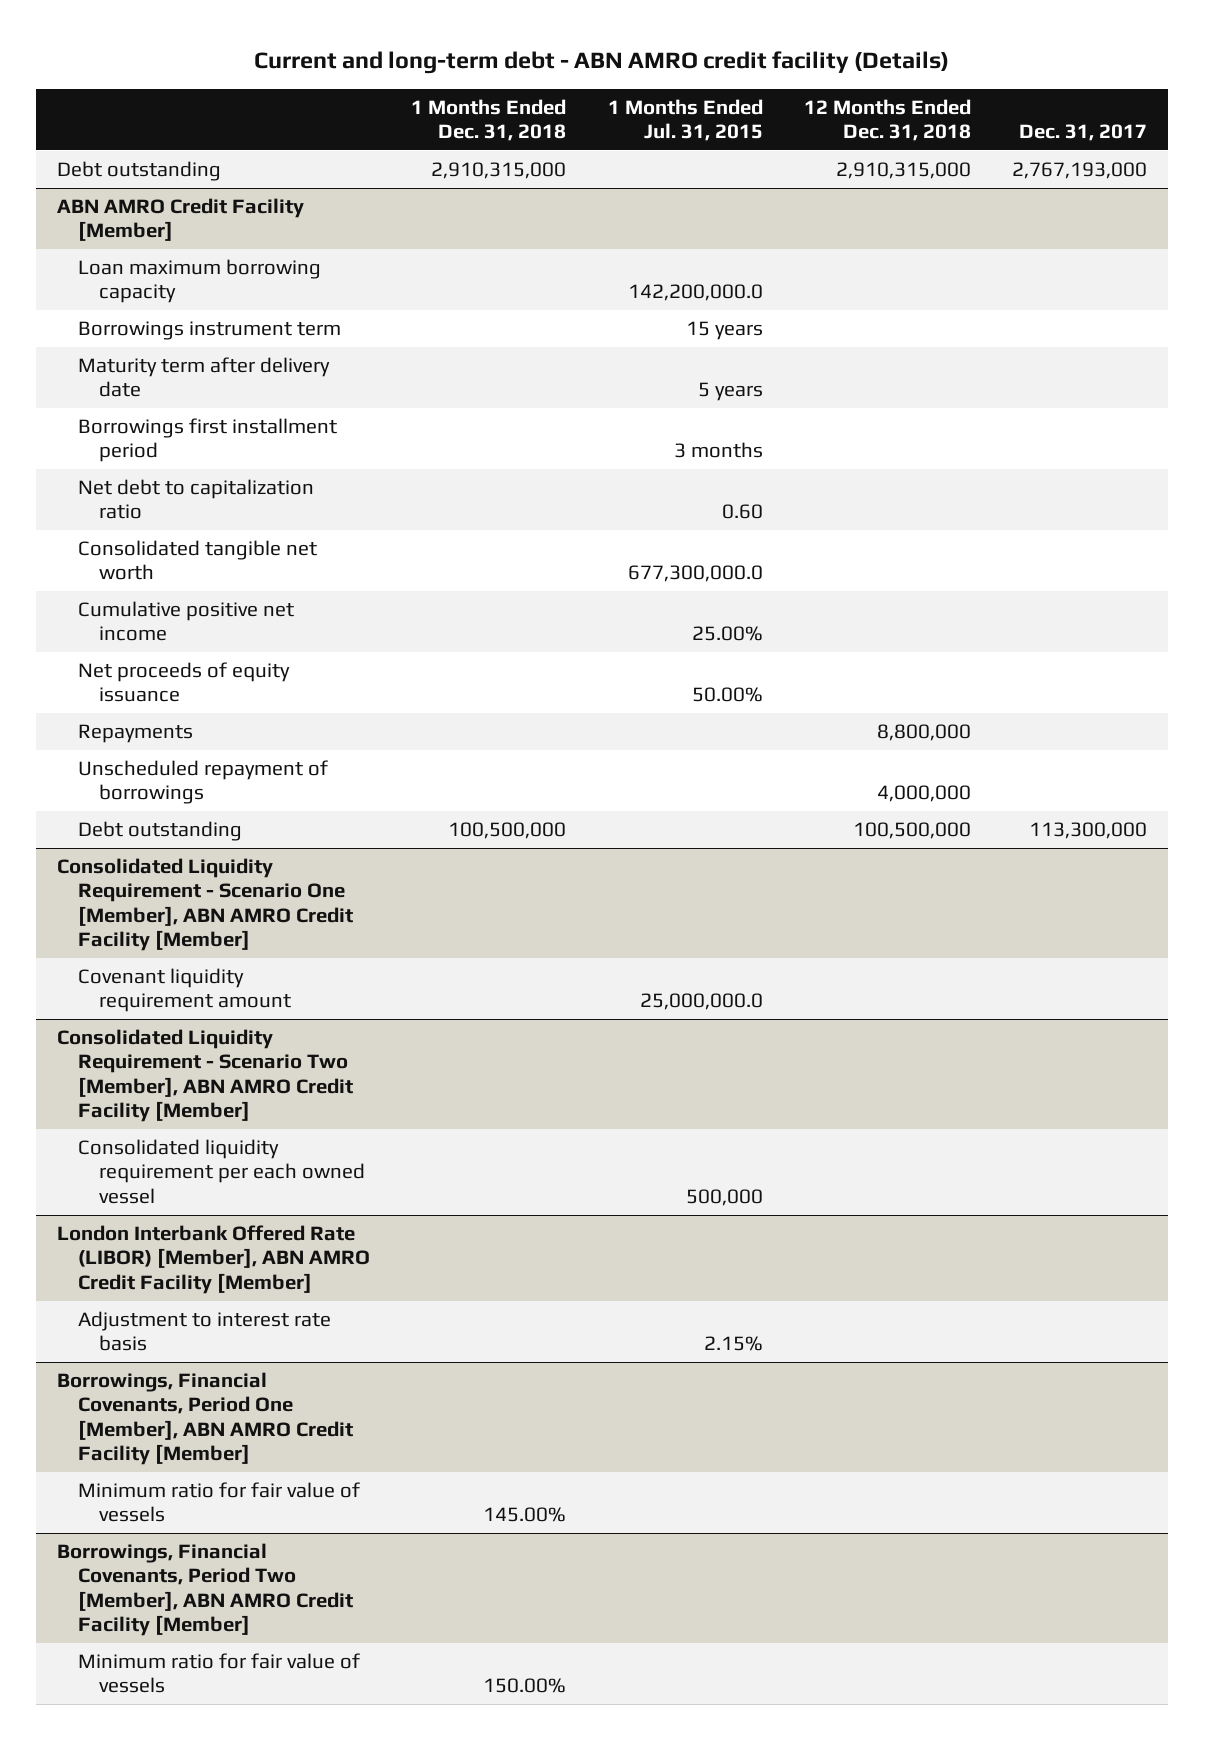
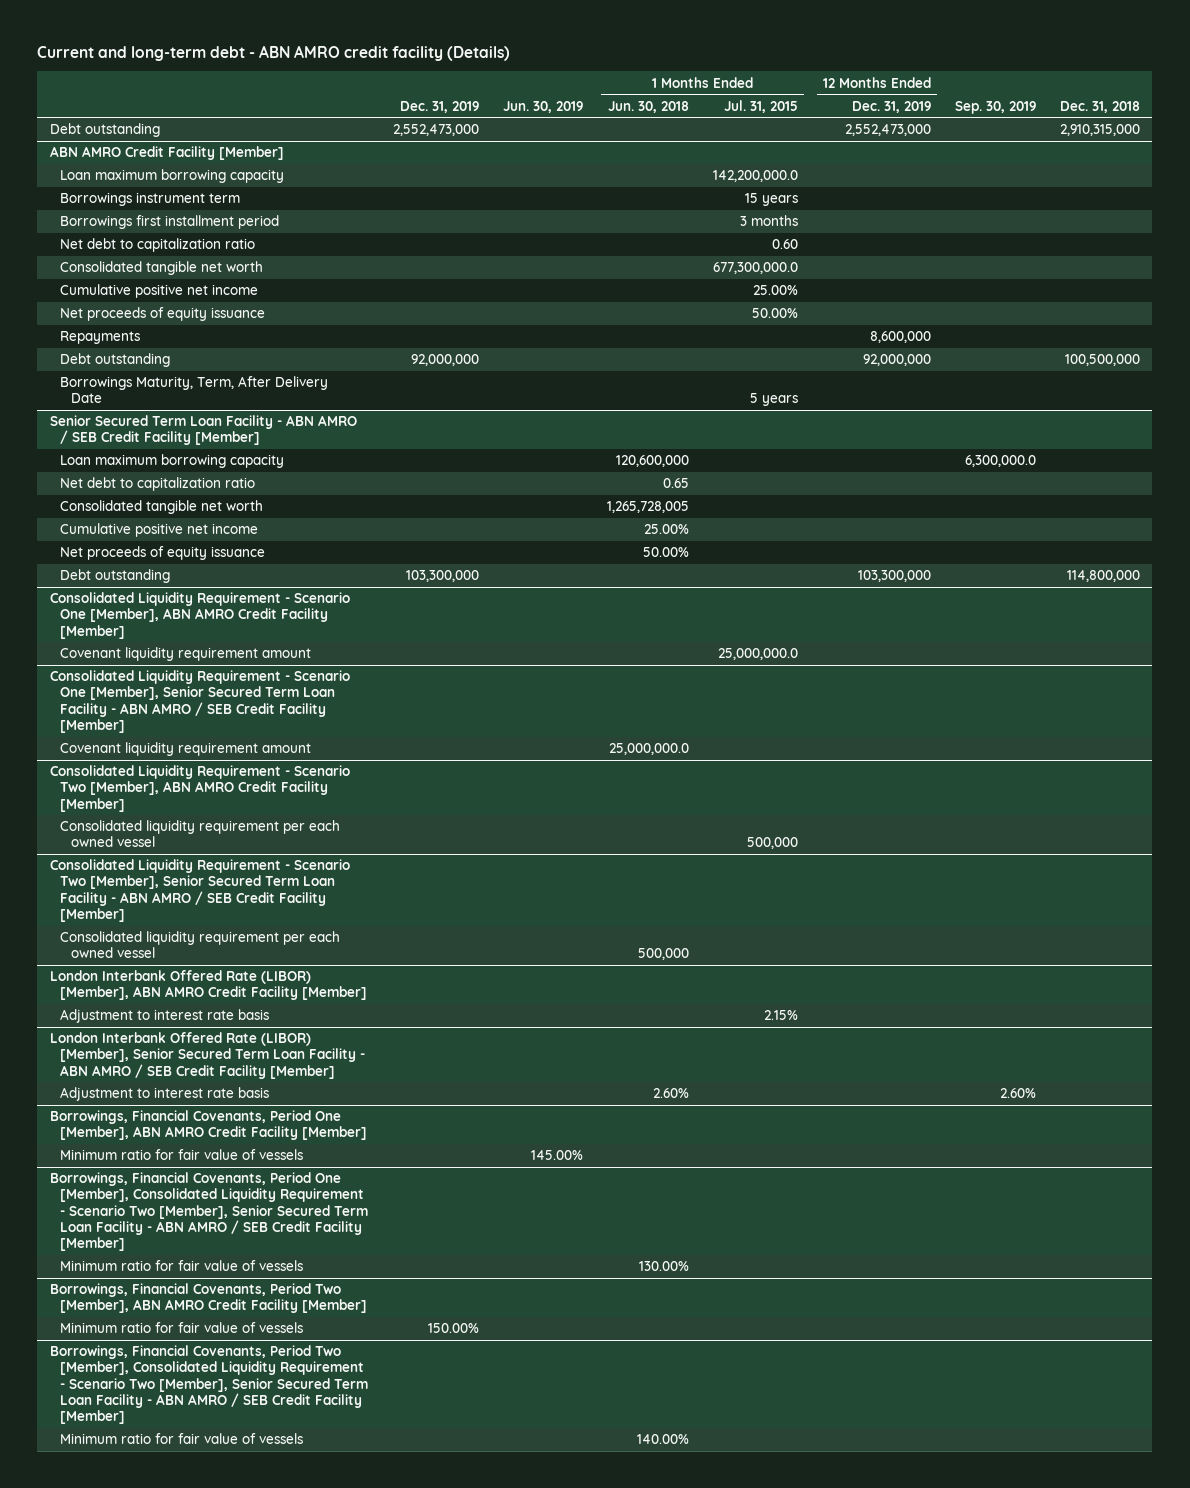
- | 1 Months Ended Dec. 31, 2018 | 1 Months Ended Jul. 31, 2015 | 12 Months Ended Dec. 31, 2018 | Dec. 31, 2017
+ | Dec. 31, 2019 | Jun. 30, 2019 | 1 Months Ended Jun. 30, 2018 | 1 Months Ended Jul. 31, 2015 | 12 Months Ended Dec. 31, 2019 | Sep. 30, 2019 | Dec. 31, 2018
@ ABN AMRO Credit Facility [Member]
- Maturity term after delivery date | | 5 years | |
- Unscheduled repayment of borrowings | | | 4,000,000 |
+ Borrowings Maturity, Term, After Delivery Date | | | | 5 years | | |
+ Senior Secured Term Loan Facility - ABN AMRO / SEB Credit Facility [Member]
+ Loan maximum borrowing capacity | | | 120,600,000 | | | 6,300,000.0 |
+ Net debt to capitalization ratio | | | 0.65 | | | |
+ Consolidated tangible net worth | | | 1,265,728,005 | | | |
+ Cumulative positive net income | | | 25.00% | | | |
+ Net proceeds of equity issuance | | | 50.00% | | | |
+ Debt outstanding | 103,300,000 | | | | 103,300,000 | | 114,800,000
+ Consolidated Liquidity Requirement - Scenario One [Member], Senior Secured Term Loan Facility - ABN AMRO / SEB Credit Facility [Member]
+ Covenant liquidity requirement amount | | | 25,000,000.0 | | | |
+ Consolidated Liquidity Requirement - Scenario Two [Member], Senior Secured Term Loan Facility - ABN AMRO / SEB Credit Facility [Member]
+ Consolidated liquidity requirement per each owned vessel | | | 500,000 | | | |
+ London Interbank Offered Rate (LIBOR) [Member], Senior Secured Term Loan Facility - ABN AMRO / SEB Credit Facility [Member]
+ Adjustment to interest rate basis | | | 2.60% | | | 2.60% |
+ Borrowings, Financial Covenants, Period One [Member], Consolidated Liquidity Requirement - Scenario Two [Member], Senior Secured Term Loan Facility - ABN AMRO / SEB Credit Facility [Member]
+ Minimum ratio for fair value of vessels | | | 130.00% | | | |
+ Borrowings, Financial Covenants, Period Two [Member], Consolidated Liquidity Requirement - Scenario Two [Member], Senior Secured Term Loan Facility - ABN AMRO / SEB Credit Facility [Member]
+ Minimum ratio for fair value of vessels | | | 140.00% | | | |

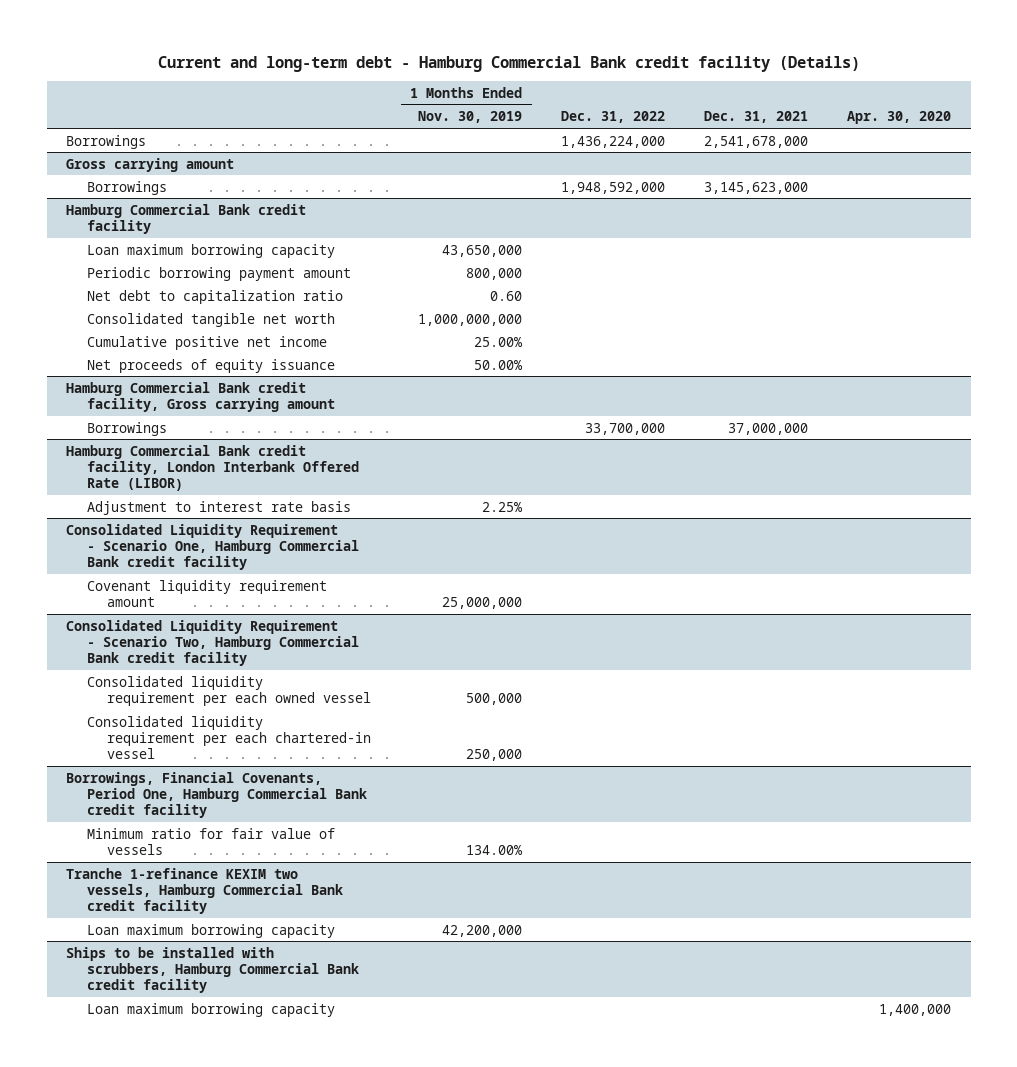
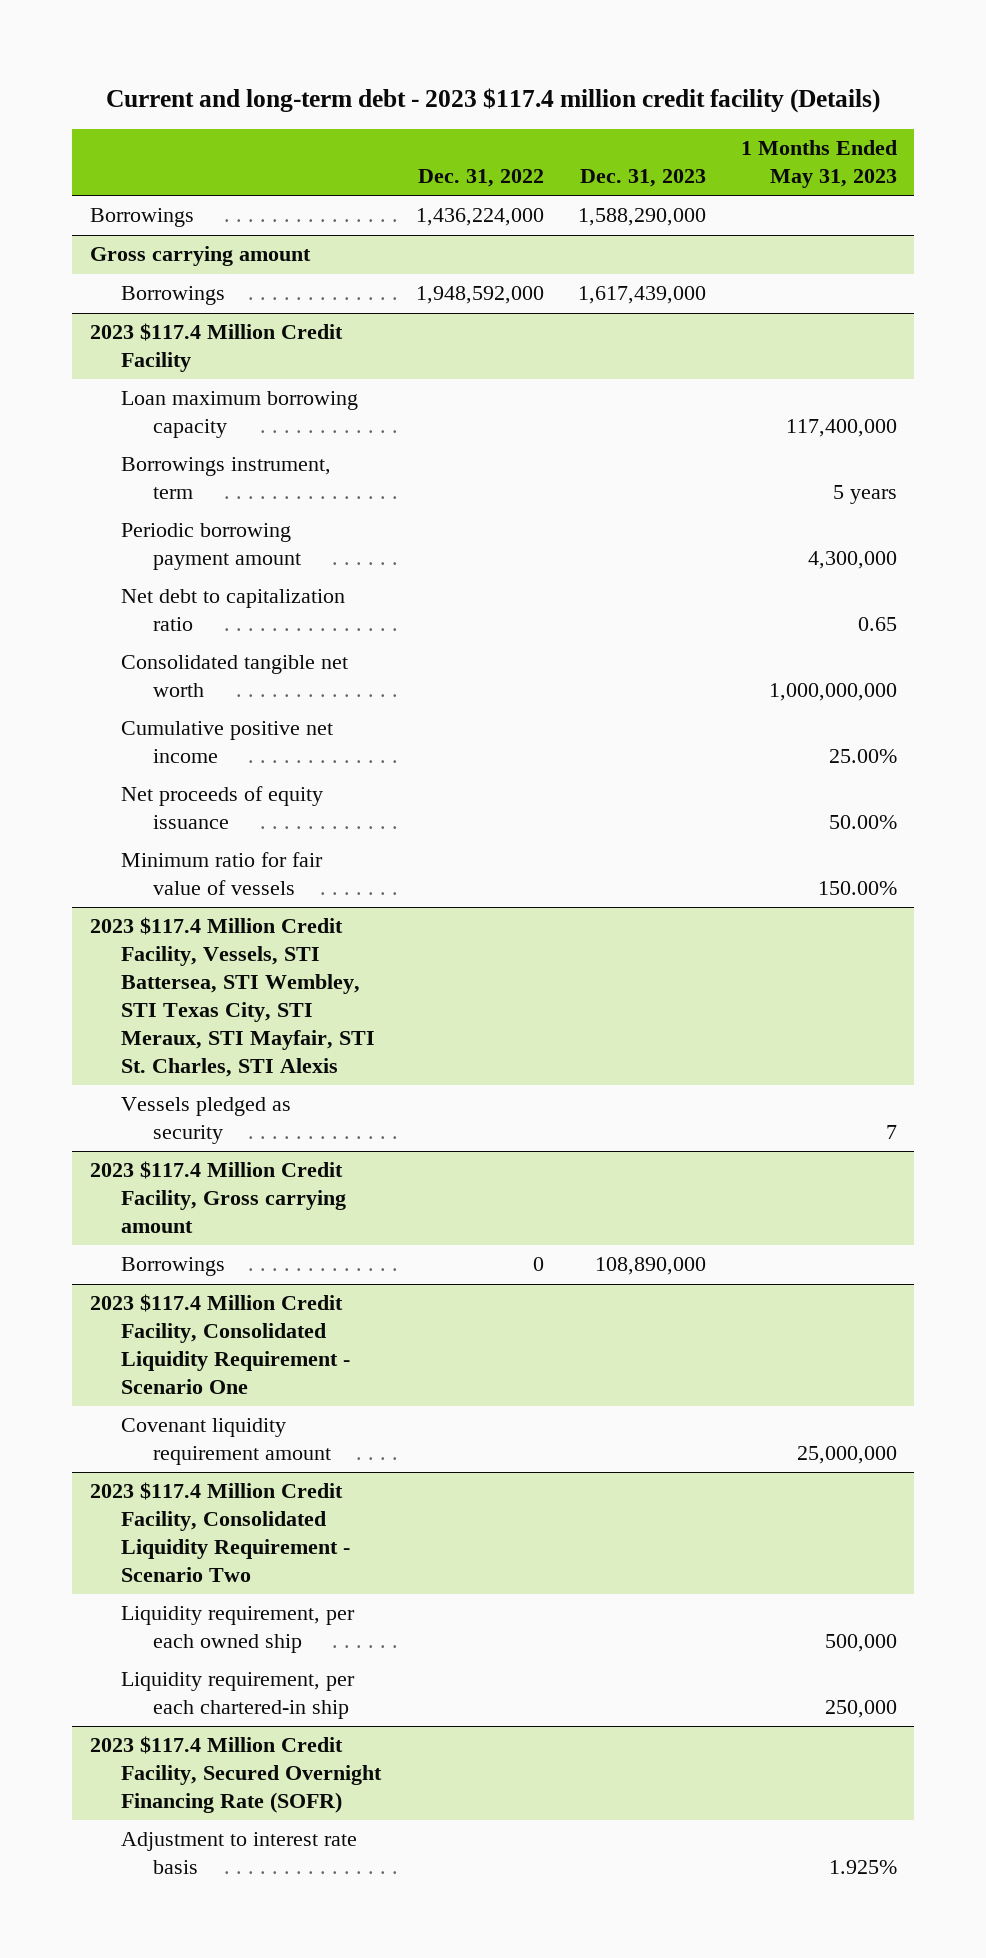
- Current and long-term debt - Hamburg Commercial Bank credit facility (Details)
+ Current and long-term debt - 2023 $117.4 million credit facility (Details)
- | 1 Months Ended Nov. 30, 2019 | Dec. 31, 2022 | Dec. 31, 2021 | Apr. 30, 2020
+ | Dec. 31, 2022 | Dec. 31, 2023 | 1 Months Ended May 31, 2023
- Hamburg Commercial Bank credit facility
- Loan maximum borrowing capacity | 43,650,000 | | |
- Periodic borrowing payment amount | 800,000 | | |
- Net debt to capitalization ratio | 0.60 | | |
- Consolidated tangible net worth | 1,000,000,000 | | |
- Cumulative positive net income | 25.00% | | |
- Net proceeds of equity issuance | 50.00% | | |
- Hamburg Commercial Bank credit facility, Gross carrying amount
- Borrowings | | 33,700,000 | 37,000,000 |
- Hamburg Commercial Bank credit facility, London Interbank Offered Rate (LIBOR)
- Adjustment to interest rate basis | 2.25% | | |
- Consolidated Liquidity Requirement - Scenario One, Hamburg Commercial Bank credit facility
+ 2023 $117.4 Million Credit Facility
+ Loan maximum borrowing capacity | | | 117,400,000
+ Borrowings instrument, term | | | 5 years
+ Periodic borrowing payment amount | | | 4,300,000
+ Net debt to capitalization ratio | | | 0.65
+ Consolidated tangible net worth | | | 1,000,000,000
+ Cumulative positive net income | | | 25.00%
+ Net proceeds of equity issuance | | | 50.00%
+ Minimum ratio for fair value of vessels | | | 150.00%
+ 2023 $117.4 Million Credit Facility, Vessels, STI Battersea, STI Wembley, STI Texas City, STI Meraux, STI Mayfair, STI St. Charles, STI Alexis
+ Vessels pledged as security | | | 7
+ 2023 $117.4 Million Credit Facility, Gross carrying amount
+ Borrowings | 0 | 108,890,000 |
+ 2023 $117.4 Million Credit Facility, Consolidated Liquidity Requirement - Scenario One
- Consolidated Liquidity Requirement - Scenario Two, Hamburg Commercial Bank credit facility
- Consolidated liquidity requirement per each owned vessel | 500,000 | | |
- Consolidated liquidity requirement per each chartered-in vessel | 250,000 | | |
- Borrowings, Financial Covenants, Period One, Hamburg Commercial Bank credit facility
- Minimum ratio for fair value of vessels | 134.00% | | |
- Tranche 1-refinance KEXIM two vessels, Hamburg Commercial Bank credit facility
- Loan maximum borrowing capacity | 42,200,000 | | |
- Ships to be installed with scrubbers, Hamburg Commercial Bank credit facility
- Loan maximum borrowing capacity | | | | 1,400,000
+ 2023 $117.4 Million Credit Facility, Consolidated Liquidity Requirement - Scenario Two
+ Liquidity requirement, per each owned ship | | | 500,000
+ Liquidity requirement, per each chartered-in ship | | | 250,000
+ 2023 $117.4 Million Credit Facility, Secured Overnight Financing Rate (SOFR)
+ Adjustment to interest rate basis | | | 1.925%

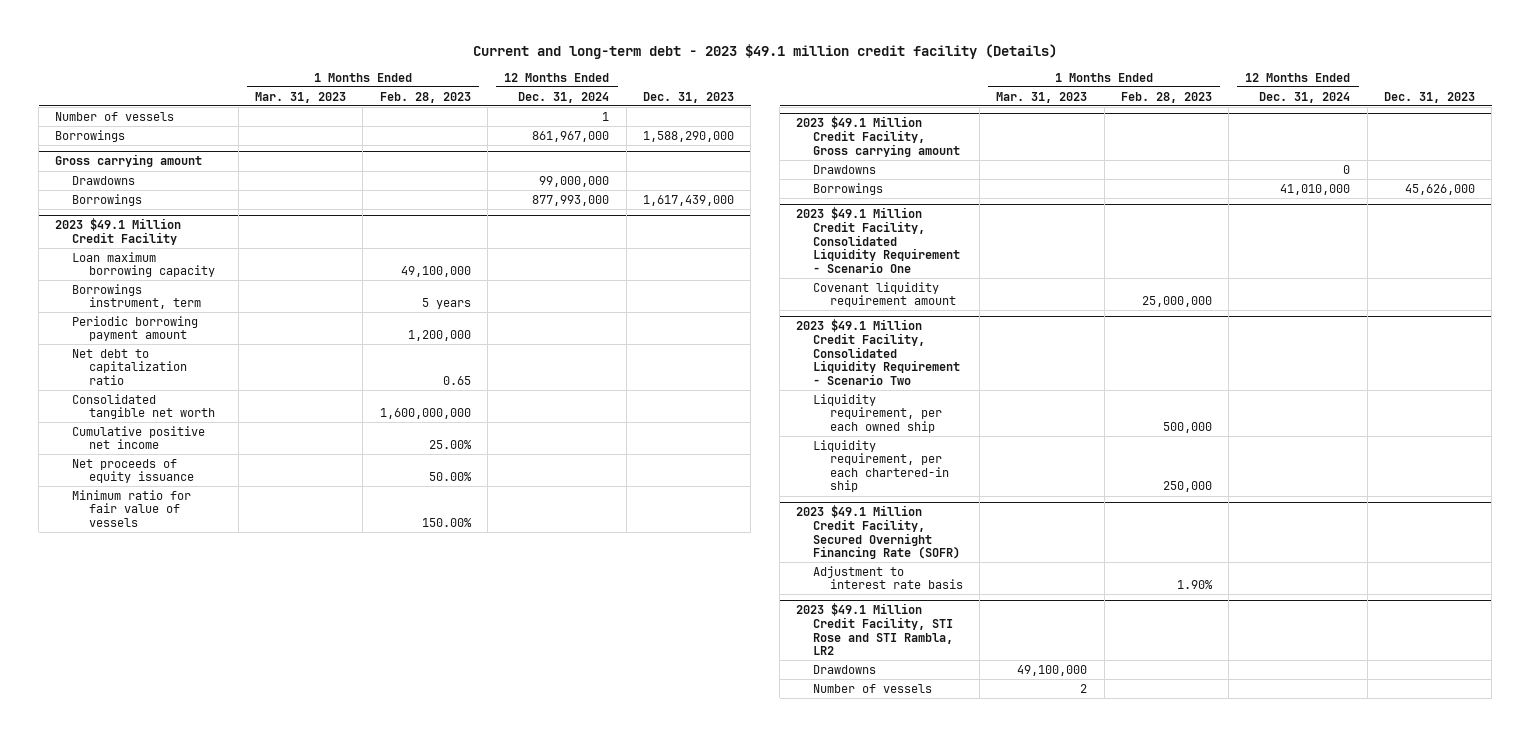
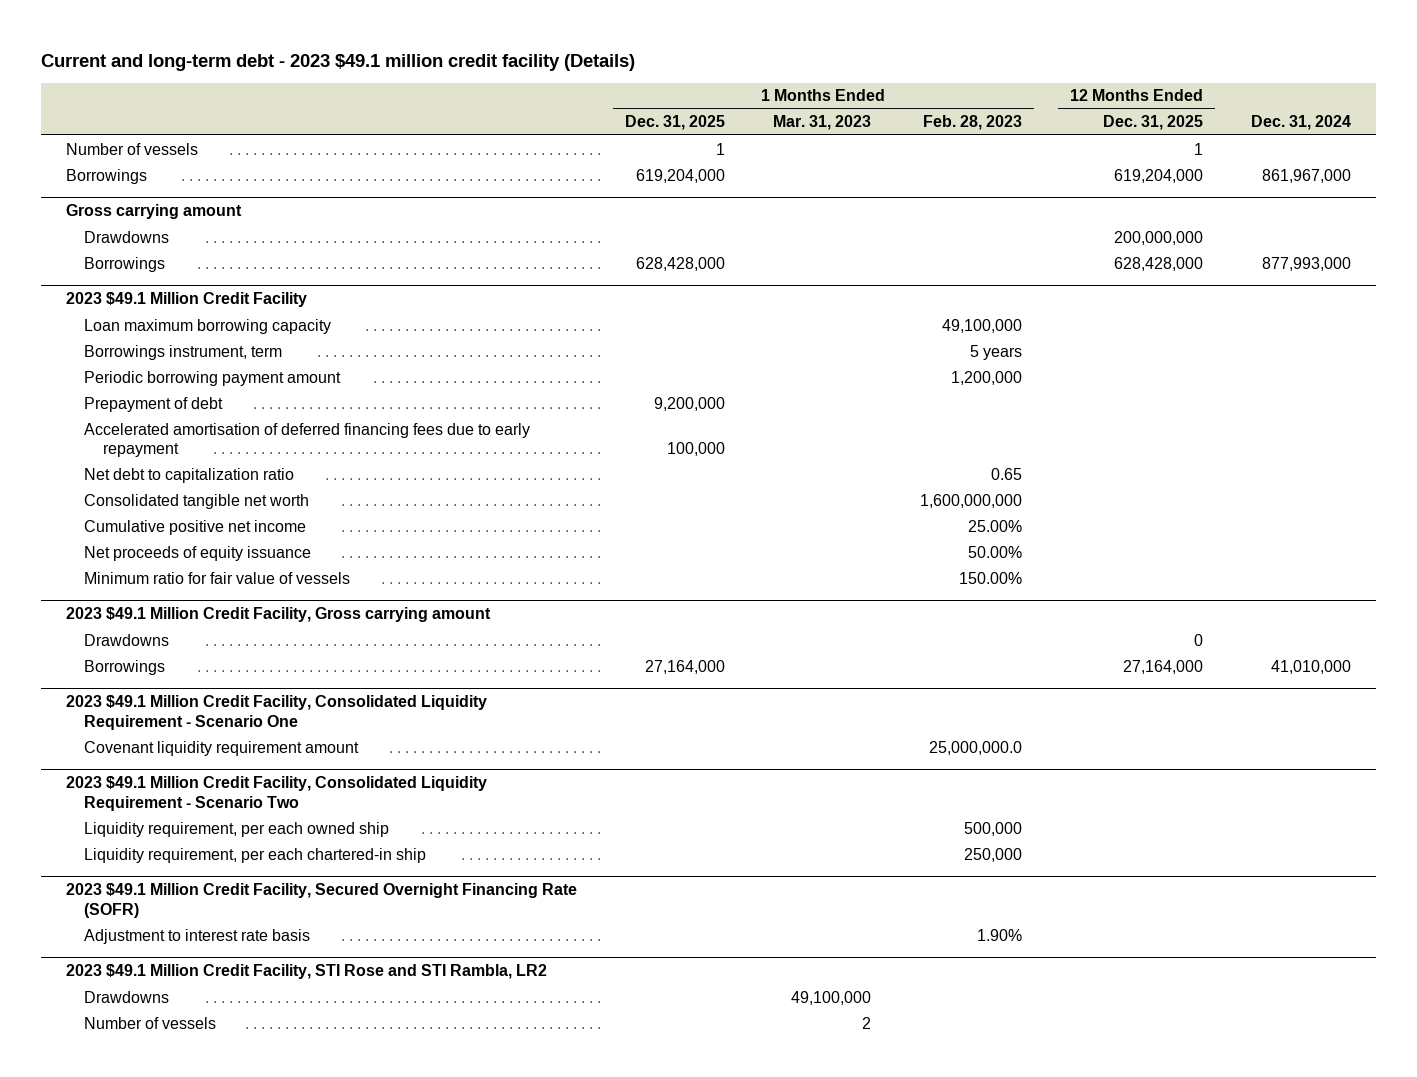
- | 1 Months Ended Mar. 31, 2023 | 1 Months Ended Feb. 28, 2023 | 12 Months Ended Dec. 31, 2024 | Dec. 31, 2023
+ | 1 Months Ended Dec. 31, 2025 | 1 Months Ended Mar. 31, 2023 | 1 Months Ended Feb. 28, 2023 | 12 Months Ended Dec. 31, 2025 | Dec. 31, 2024
@ 2023 $49.1 Million Credit Facility
+ Prepayment of debt | 9,200,000 | | | |
+ Accelerated amortisation of deferred financing fees due to early repayment | 100,000 | | | |
@ 2023 $49.1 Million Credit Facility, Consolidated Liquidity Requirement - Scenario One
- Covenant liquidity requirement amount | | 25,000,000 | |
+ Covenant liquidity requirement amount | | | 25,000,000.0 | |

